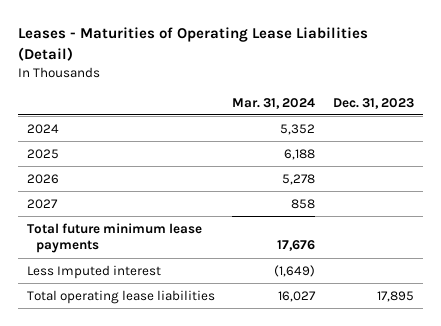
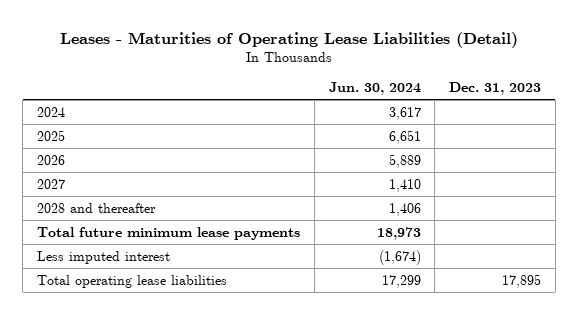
- | Mar. 31, 2024 | Dec. 31, 2023
+ | Jun. 30, 2024 | Dec. 31, 2023
+ 2028 and thereafter | 1,406 |
- Less Imputed interest | (1,649) |
+ Less imputed interest | (1,674) |

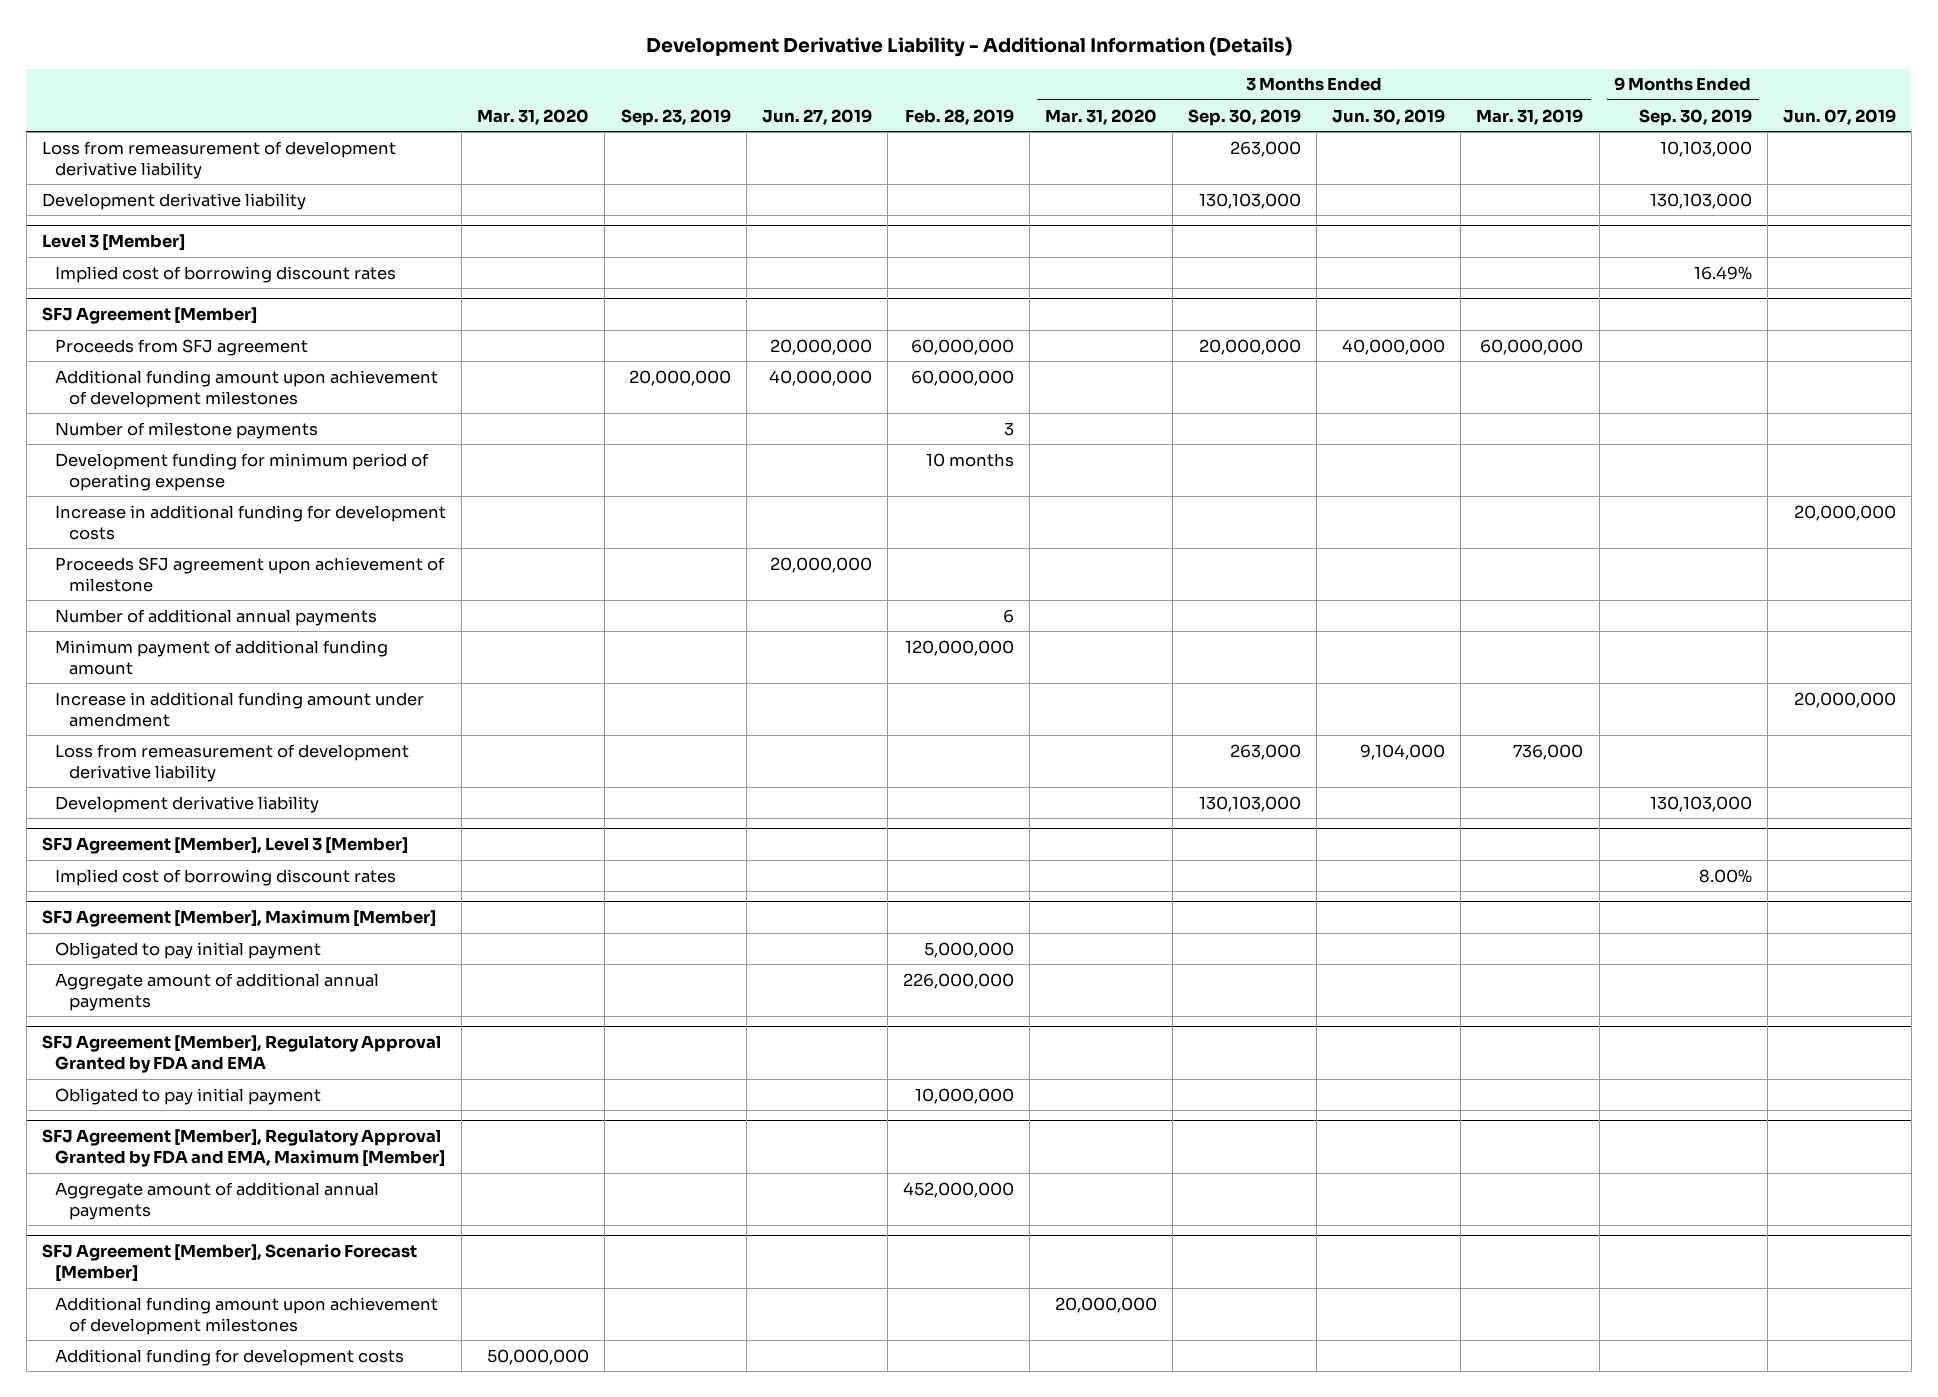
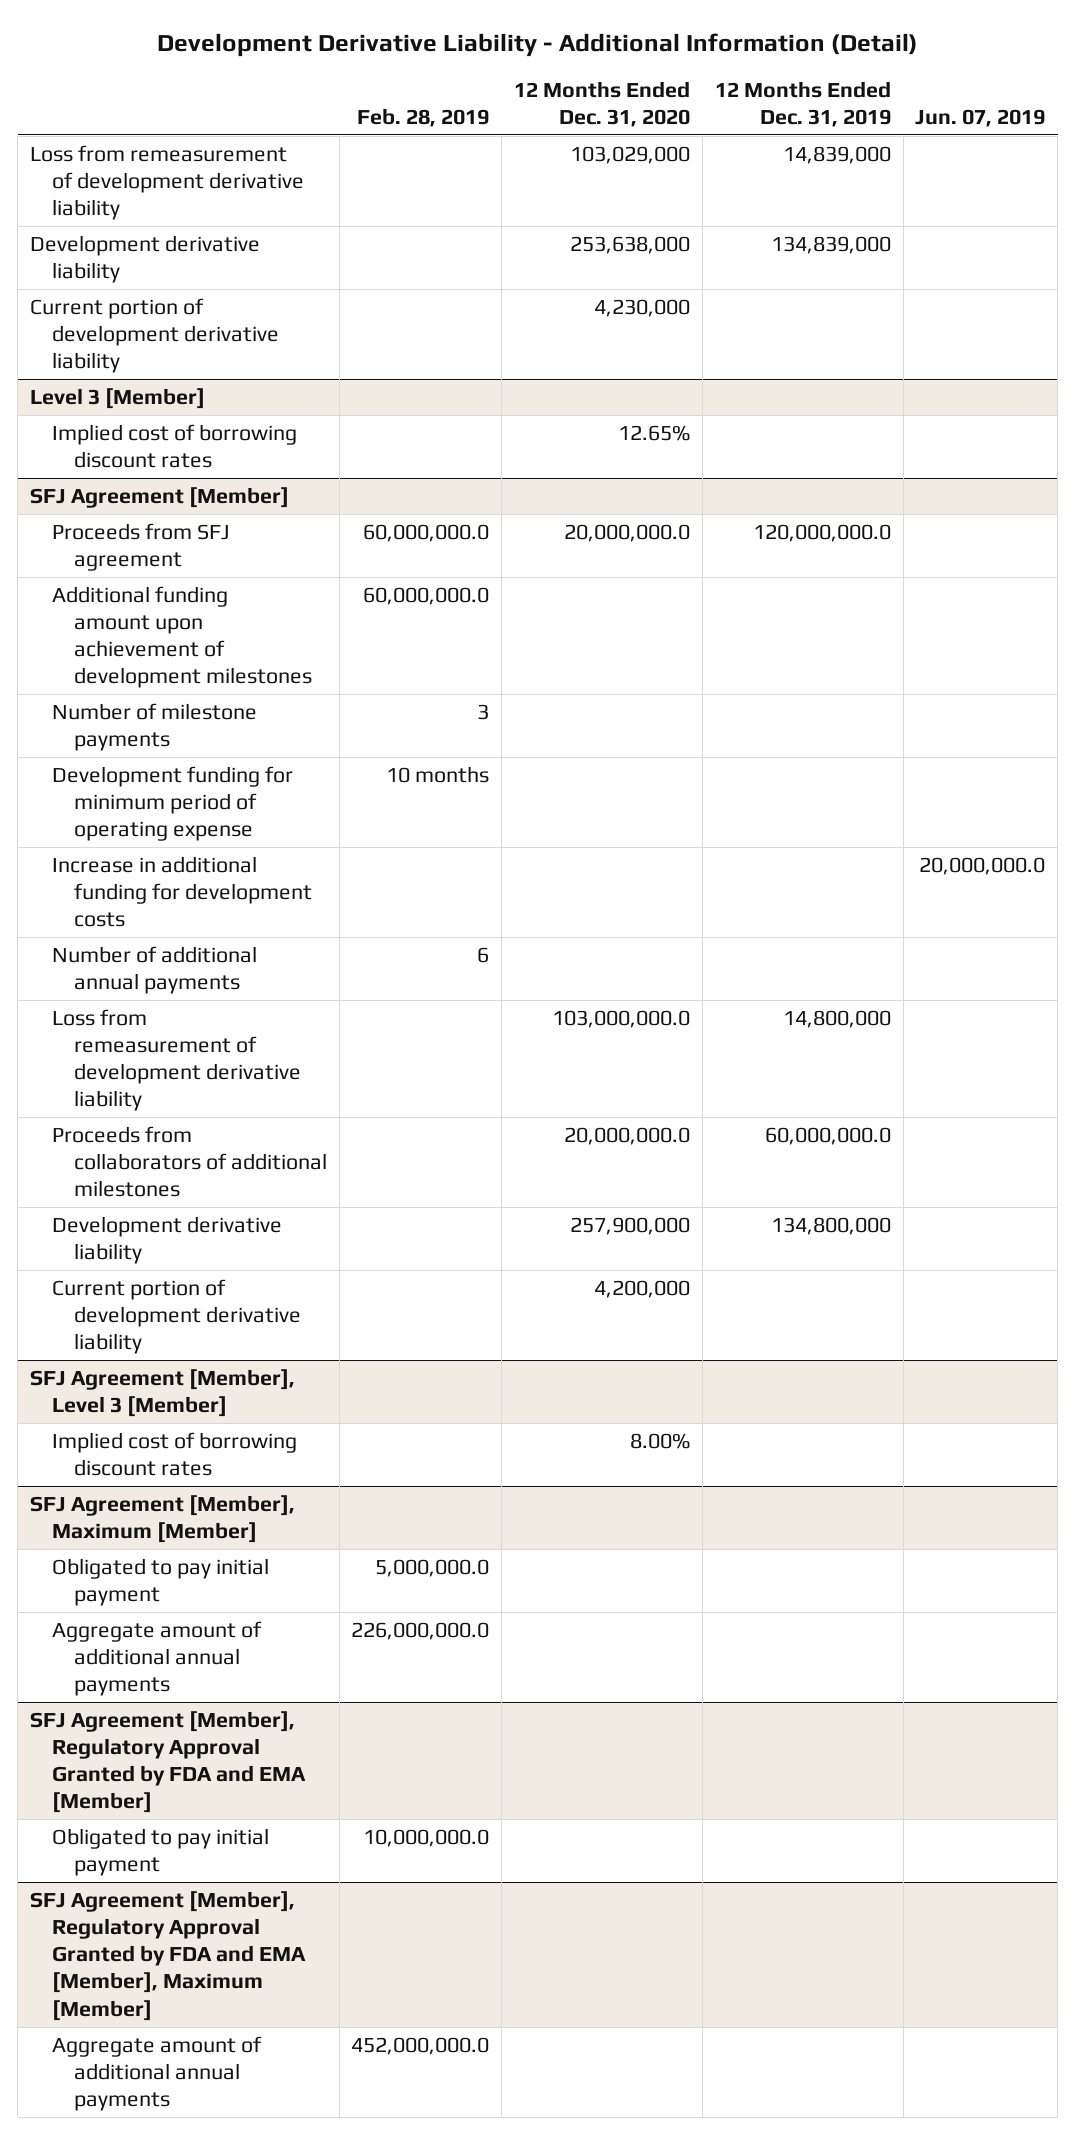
- Development Derivative Liability - Additional Information (Details)
+ Development Derivative Liability - Additional Information (Detail)
- | Mar. 31, 2020 | Sep. 23, 2019 | Jun. 27, 2019 | Feb. 28, 2019 | 3 Months Ended Mar. 31, 2020 | 3 Months Ended Sep. 30, 2019 | 3 Months Ended Jun. 30, 2019 | 3 Months Ended Mar. 31, 2019 | 9 Months Ended Sep. 30, 2019 | Jun. 07, 2019
+ | Feb. 28, 2019 | 12 Months Ended Dec. 31, 2020 | 12 Months Ended Dec. 31, 2019 | Jun. 07, 2019
+ Current portion of development derivative liability | | 4,230,000 | |
@ SFJ Agreement [Member]
- Proceeds from SFJ agreement | | | 20,000,000 | 60,000,000 | | 20,000,000 | 40,000,000 | 60,000,000 | |
- Additional funding amount upon achievement of development milestones | | 20,000,000 | 40,000,000 | 60,000,000 | | | | | |
+ Proceeds from SFJ agreement | 60,000,000.0 | 20,000,000.0 | 120,000,000.0 |
+ Additional funding amount upon achievement of development milestones | 60,000,000.0 | | |
- Increase in additional funding for development costs | | | | | | | | | | 20,000,000
- Proceeds SFJ agreement upon achievement of milestone | | | 20,000,000 | | | | | | |
+ Increase in additional funding for development costs | | | | 20,000,000.0
- Minimum payment of additional funding amount | | | | 120,000,000 | | | | | |
- Increase in additional funding amount under amendment | | | | | | | | | | 20,000,000
+ Proceeds from collaborators of additional milestones | | 20,000,000.0 | 60,000,000.0 |
+ Current portion of development derivative liability | | 4,200,000 | |
@ SFJ Agreement [Member], Maximum [Member]
- Obligated to pay initial payment | | | | 5,000,000 | | | | | |
- Aggregate amount of additional annual payments | | | | 226,000,000 | | | | | |
- SFJ Agreement [Member], Regulatory Approval Granted by FDA and EMA
- Obligated to pay initial payment | | | | 10,000,000 | | | | | |
- SFJ Agreement [Member], Regulatory Approval Granted by FDA and EMA, Maximum [Member]
- Aggregate amount of additional annual payments | | | | 452,000,000 | | | | | |
- SFJ Agreement [Member], Scenario Forecast [Member]
- Additional funding amount upon achievement of development milestones | | | | | 20,000,000 | | | | |
- Additional funding for development costs | 50,000,000 | | | | | | | | |
@ SFJ Agreement [Member], Maximum [Member]
+ Obligated to pay initial payment | 5,000,000.0 | | |
+ Aggregate amount of additional annual payments | 226,000,000.0 | | |
+ SFJ Agreement [Member], Regulatory Approval Granted by FDA and EMA [Member]
+ Obligated to pay initial payment | 10,000,000.0 | | |
+ SFJ Agreement [Member], Regulatory Approval Granted by FDA and EMA [Member], Maximum [Member]
+ Aggregate amount of additional annual payments | 452,000,000.0 | | |

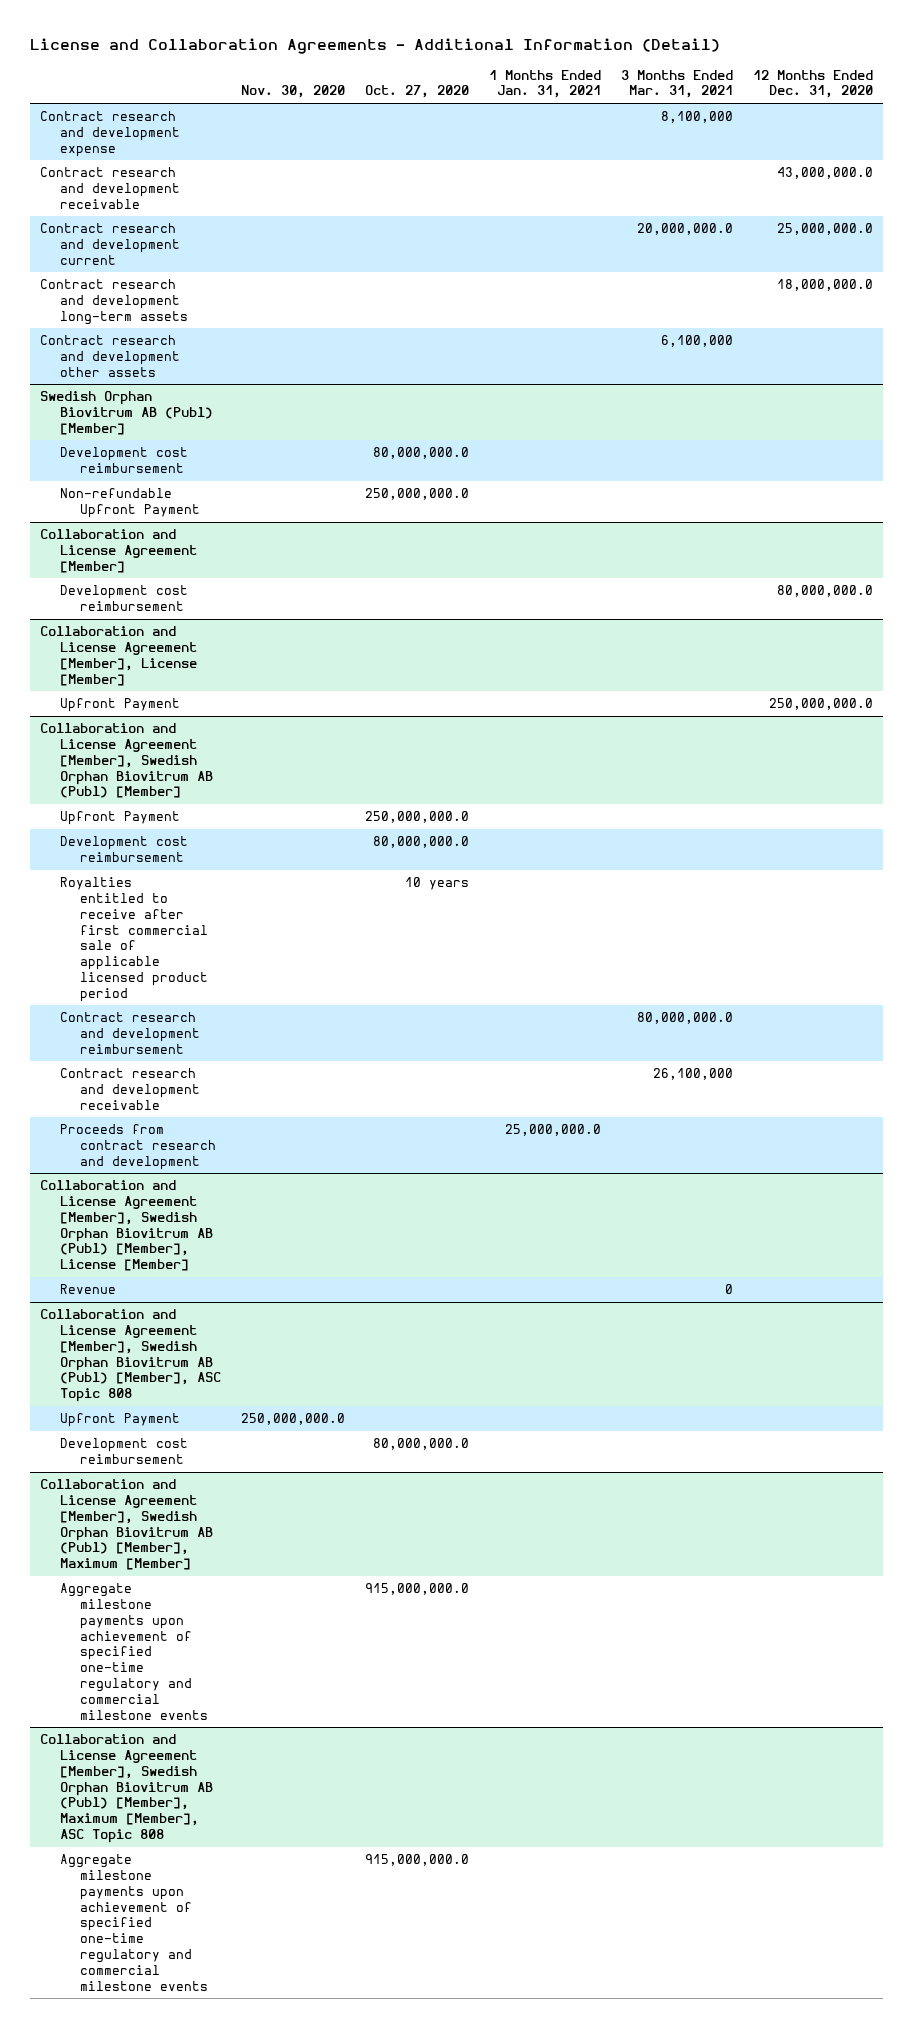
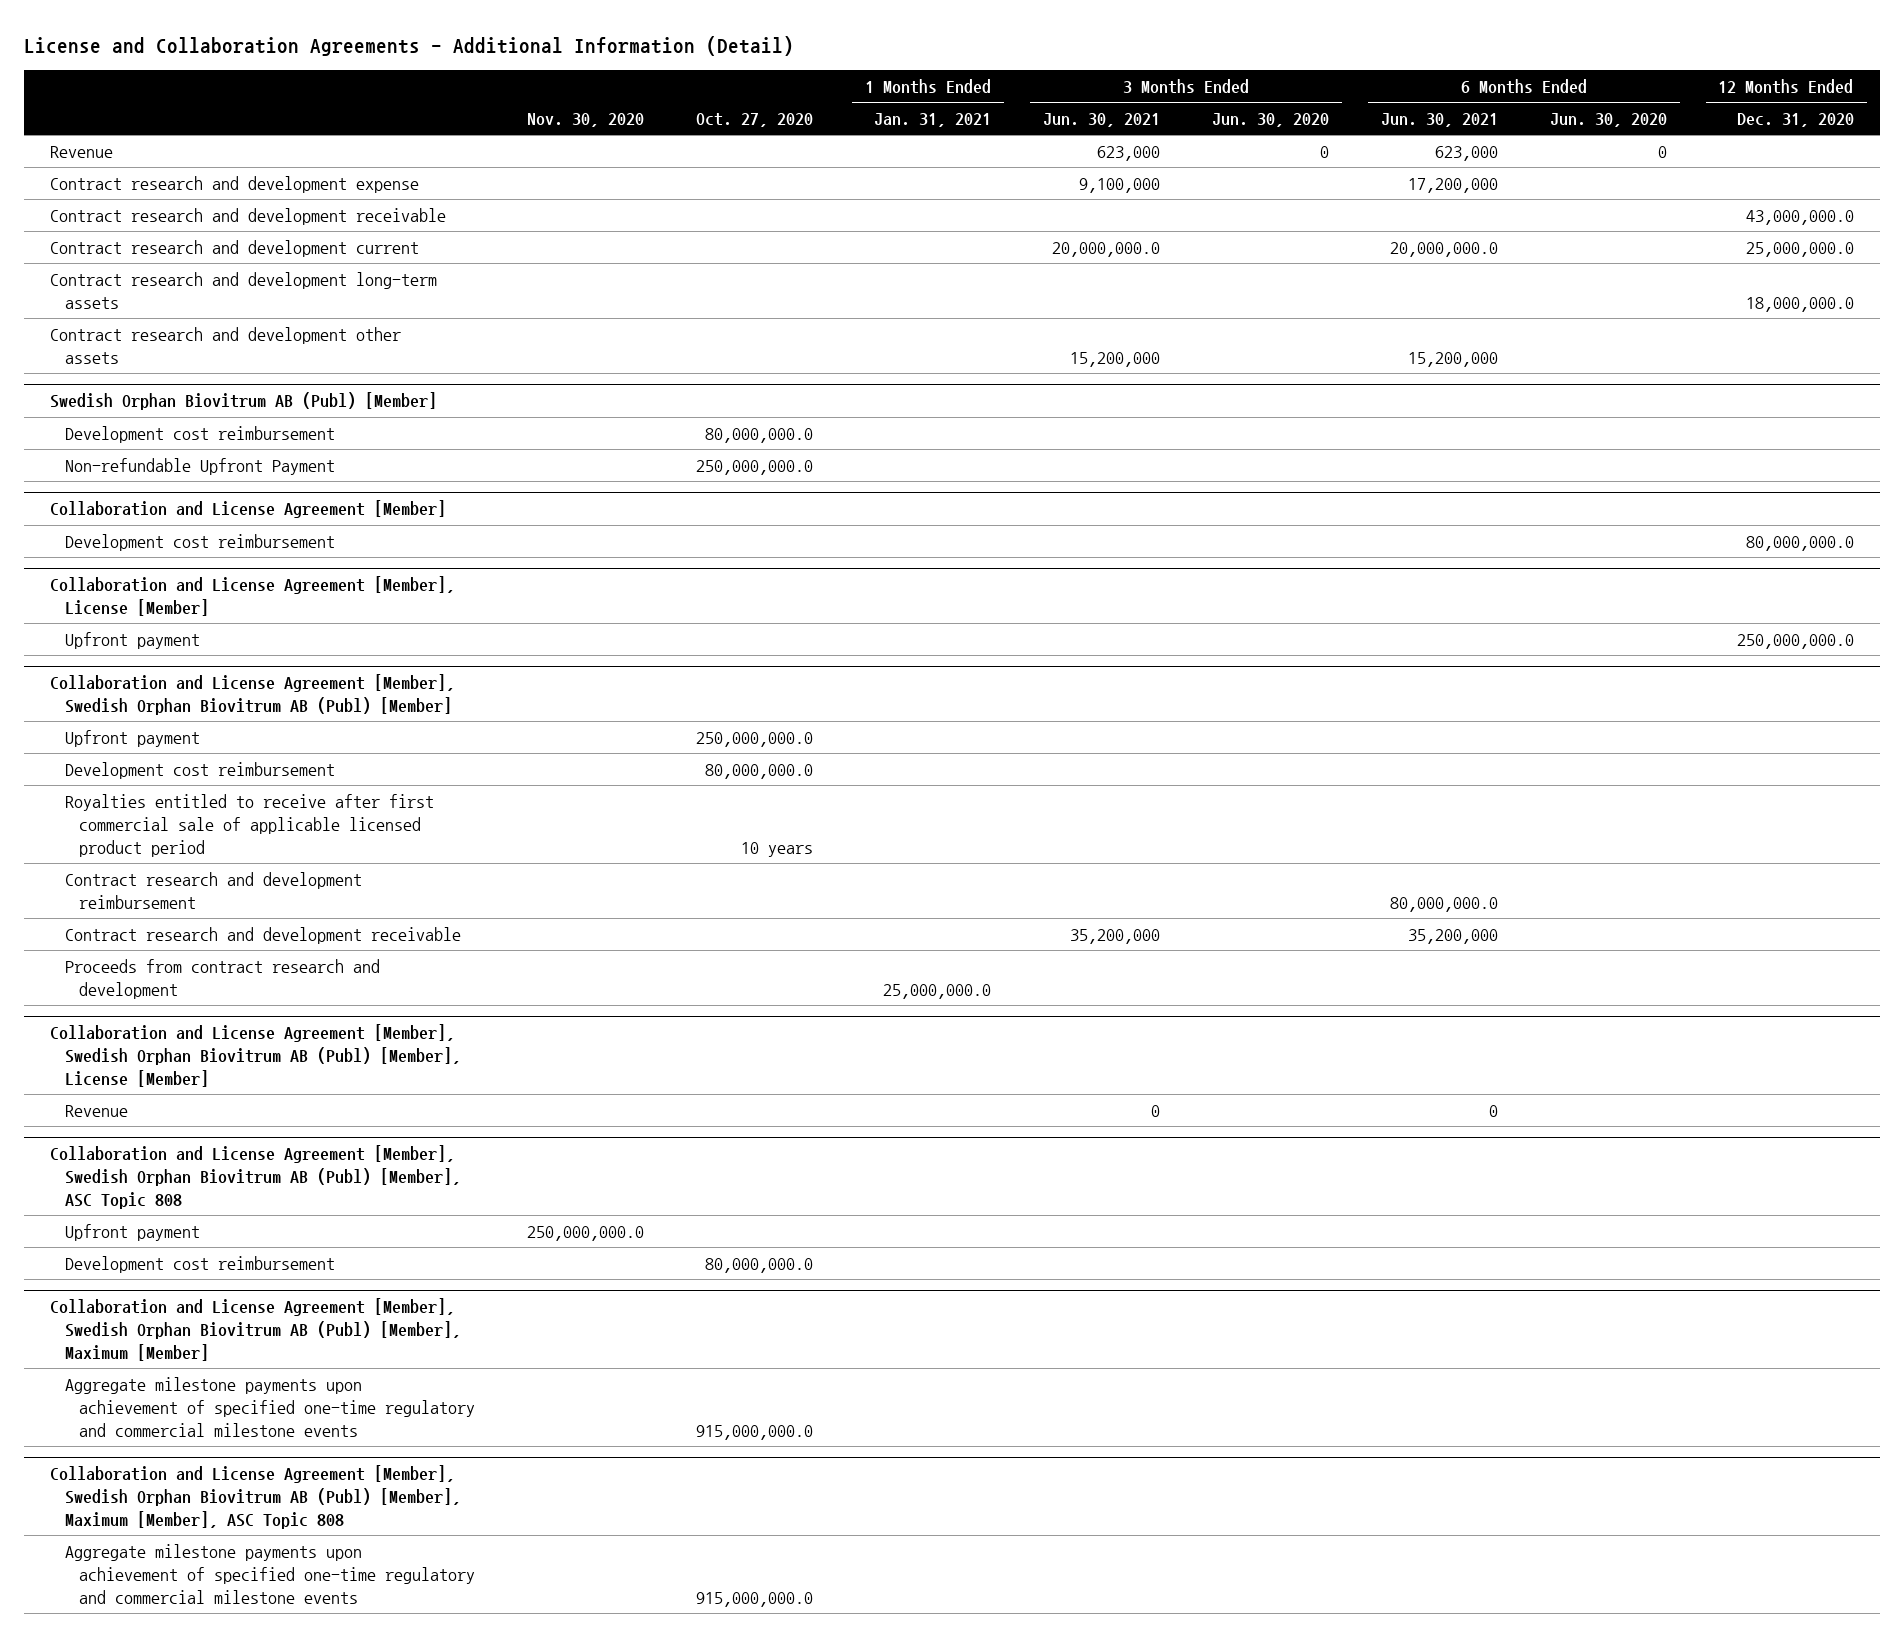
- | Nov. 30, 2020 | Oct. 27, 2020 | 1 Months Ended Jan. 31, 2021 | 3 Months Ended Mar. 31, 2021 | 12 Months Ended Dec. 31, 2020
+ | Nov. 30, 2020 | Oct. 27, 2020 | 1 Months Ended Jan. 31, 2021 | 3 Months Ended Jun. 30, 2021 | 3 Months Ended Jun. 30, 2020 | 6 Months Ended Jun. 30, 2021 | 6 Months Ended Jun. 30, 2020 | 12 Months Ended Dec. 31, 2020
+ Revenue | | | | 623,000 | 0 | 623,000 | 0 |
@ Collaboration and License Agreement [Member], License [Member]
- Upfront Payment | | | | | 250,000,000.0
+ Upfront payment | | | | | | | | 250,000,000.0
@ Collaboration and License Agreement [Member], Swedish Orphan Biovitrum AB (Publ) [Member]
- Upfront Payment | | 250,000,000.0 | | |
+ Upfront payment | | 250,000,000.0 | | | | | |
@ Collaboration and License Agreement [Member], Swedish Orphan Biovitrum AB (Publ) [Member], ASC Topic 808
- Upfront Payment | 250,000,000.0 | | | |
+ Upfront payment | 250,000,000.0 | | | | | | |

